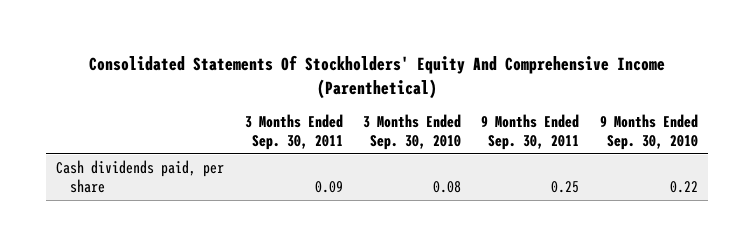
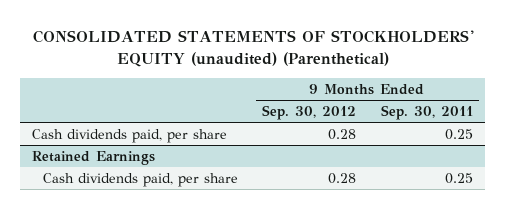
- Consolidated Statements Of Stockholders' Equity And Comprehensive Income (Parenthetical)
+ CONSOLIDATED STATEMENTS OF STOCKHOLDERS' EQUITY (unaudited) (Parenthetical)
- | 3 Months Ended Sep. 30, 2011 | 3 Months Ended Sep. 30, 2010 | 9 Months Ended Sep. 30, 2011 | 9 Months Ended Sep. 30, 2010
+ | 9 Months Ended Sep. 30, 2012 | 9 Months Ended Sep. 30, 2011
+ Retained Earnings
+ Cash dividends paid, per share | 0.28 | 0.25

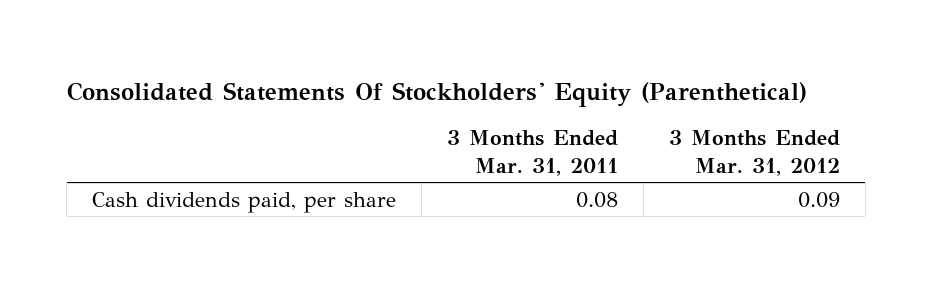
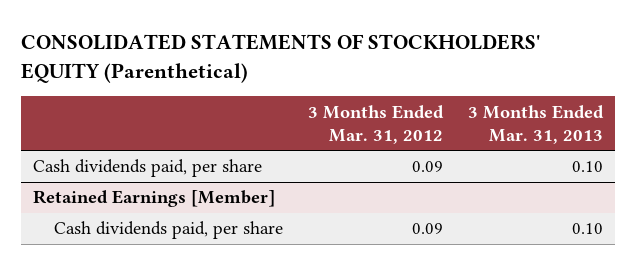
- Consolidated Statements Of Stockholders' Equity (Parenthetical)
+ CONSOLIDATED STATEMENTS OF STOCKHOLDERS' EQUITY (Parenthetical)
- | 3 Months Ended Mar. 31, 2011 | 3 Months Ended Mar. 31, 2012
+ | 3 Months Ended Mar. 31, 2012 | 3 Months Ended Mar. 31, 2013
+ Retained Earnings [Member]
+ Cash dividends paid, per share | 0.09 | 0.10

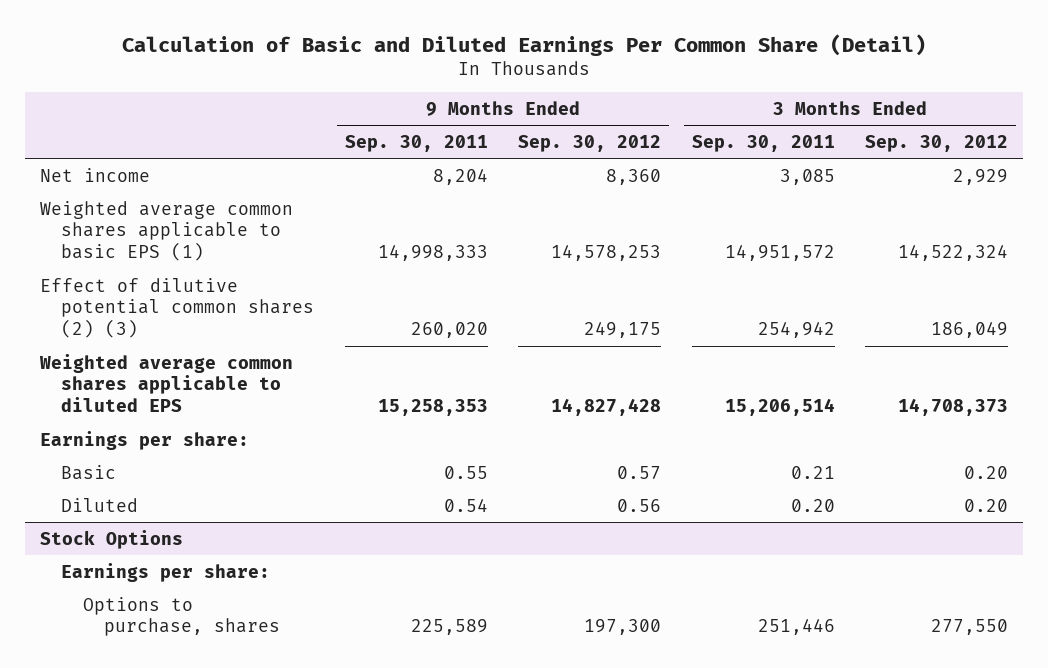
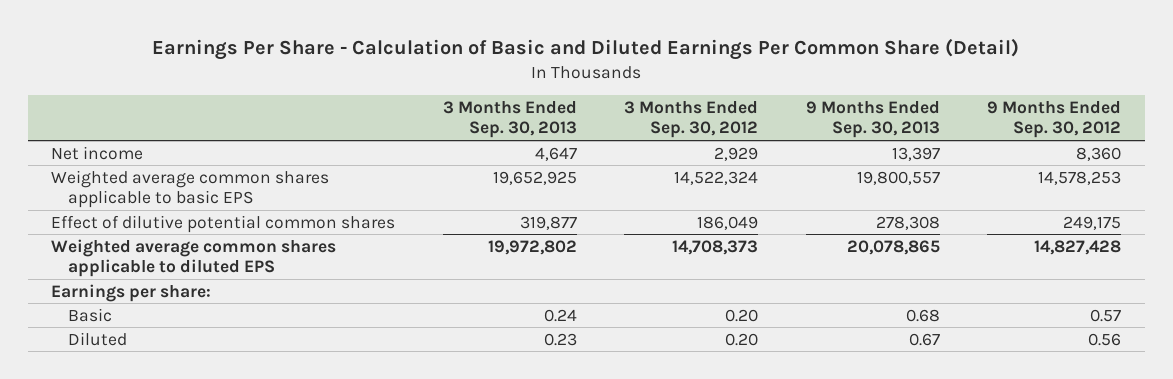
- Calculation of Basic and Diluted Earnings Per Common Share (Detail)
+ Earnings Per Share - Calculation of Basic and Diluted Earnings Per Common Share (Detail)
- | 9 Months Ended Sep. 30, 2011 | 9 Months Ended Sep. 30, 2012 | 3 Months Ended Sep. 30, 2011 | 3 Months Ended Sep. 30, 2012
+ | 3 Months Ended Sep. 30, 2013 | 3 Months Ended Sep. 30, 2012 | 9 Months Ended Sep. 30, 2013 | 9 Months Ended Sep. 30, 2012
- Weighted average common shares applicable to basic EPS (1) | 14,998,333 | 14,578,253 | 14,951,572 | 14,522,324
- Effect of dilutive potential common shares (2) (3) | 260,020 | 249,175 | 254,942 | 186,049
+ Weighted average common shares applicable to basic EPS | 19,652,925 | 14,522,324 | 19,800,557 | 14,578,253
+ Effect of dilutive potential common shares | 319,877 | 186,049 | 278,308 | 249,175
- Stock Options
- Earnings per share:
- Options to purchase, shares | 225,589 | 197,300 | 251,446 | 277,550

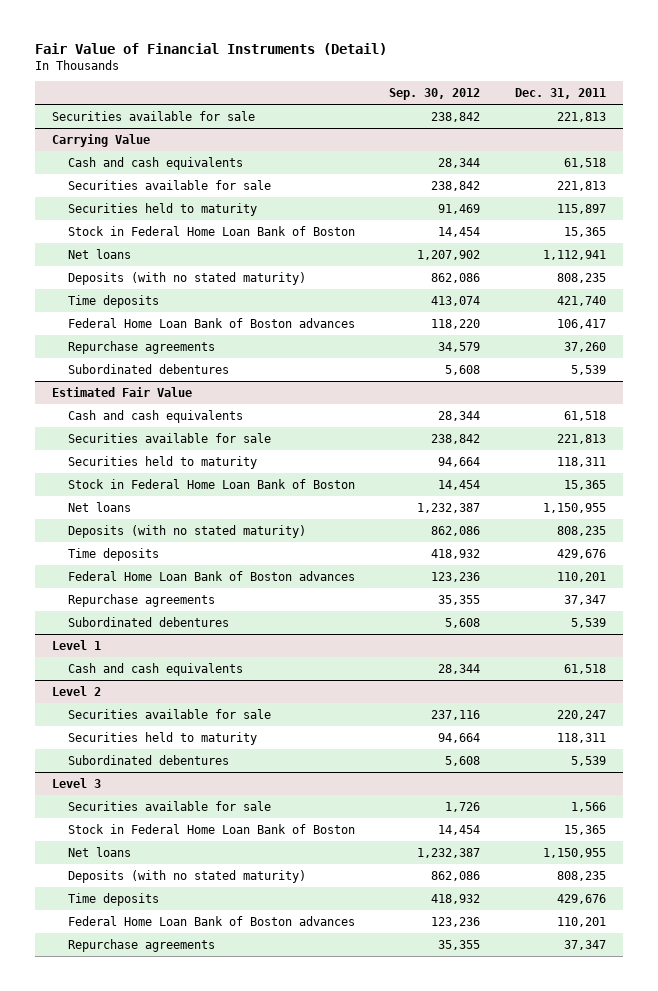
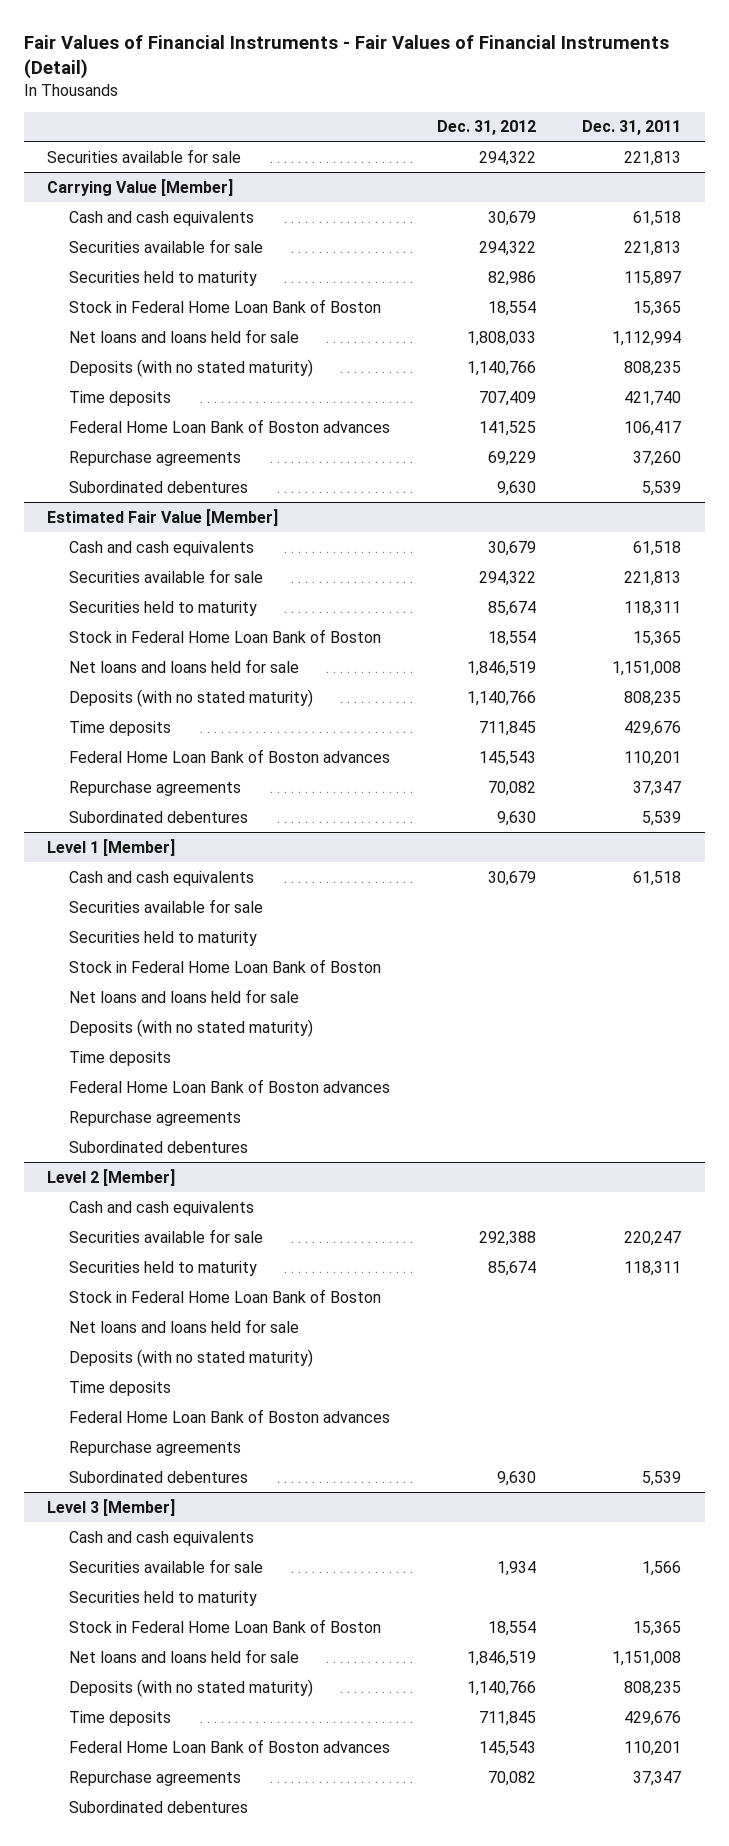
- Fair Value of Financial Instruments (Detail)
+ Fair Values of Financial Instruments - Fair Values of Financial Instruments (Detail)
- | Sep. 30, 2012 | Dec. 31, 2011
+ | Dec. 31, 2012 | Dec. 31, 2011
- Carrying Value
+ Carrying Value [Member]
- Net loans | 1,207,902 | 1,112,941
+ Net loans and loans held for sale | 1,808,033 | 1,112,994
- Estimated Fair Value
+ Estimated Fair Value [Member]
- Net loans | 1,232,387 | 1,150,955
+ Net loans and loans held for sale | 1,846,519 | 1,151,008
- Level 1
+ Level 1 [Member]
- Level 2
+ Securities available for sale
+ Securities held to maturity
+ Stock in Federal Home Loan Bank of Boston
+ Net loans and loans held for sale
+ Deposits (with no stated maturity)
+ Time deposits
+ Federal Home Loan Bank of Boston advances
+ Repurchase agreements
+ Subordinated debentures
+ Level 2 [Member]
+ Cash and cash equivalents
+ Stock in Federal Home Loan Bank of Boston
+ Net loans and loans held for sale
+ Deposits (with no stated maturity)
+ Time deposits
+ Federal Home Loan Bank of Boston advances
+ Repurchase agreements
- Level 3
+ Level 3 [Member]
+ Cash and cash equivalents
+ Securities held to maturity
- Net loans | 1,232,387 | 1,150,955
+ Net loans and loans held for sale | 1,846,519 | 1,151,008
+ Subordinated debentures

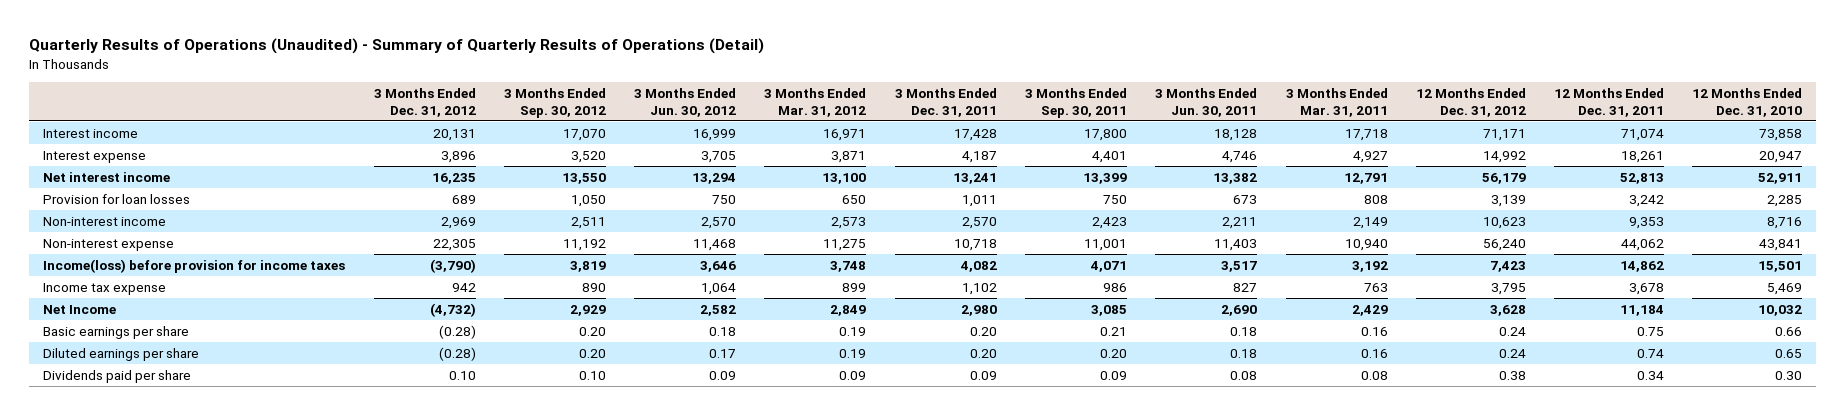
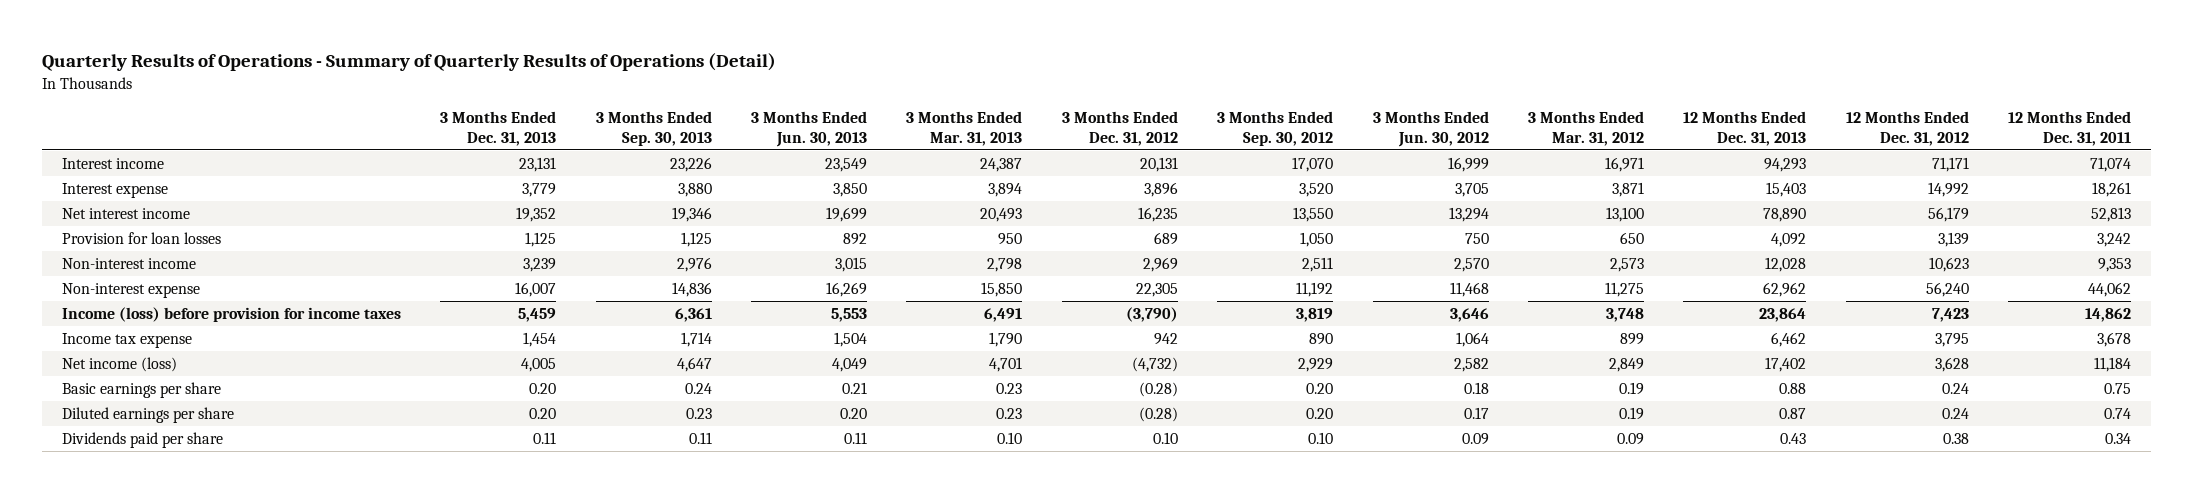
- Quarterly Results of Operations (Unaudited) - Summary of Quarterly Results of Operations (Detail)
+ Quarterly Results of Operations - Summary of Quarterly Results of Operations (Detail)
- | 3 Months Ended Dec. 31, 2012 | 3 Months Ended Sep. 30, 2012 | 3 Months Ended Jun. 30, 2012 | 3 Months Ended Mar. 31, 2012 | 3 Months Ended Dec. 31, 2011 | 3 Months Ended Sep. 30, 2011 | 3 Months Ended Jun. 30, 2011 | 3 Months Ended Mar. 31, 2011 | 12 Months Ended Dec. 31, 2012 | 12 Months Ended Dec. 31, 2011 | 12 Months Ended Dec. 31, 2010
+ | 3 Months Ended Dec. 31, 2013 | 3 Months Ended Sep. 30, 2013 | 3 Months Ended Jun. 30, 2013 | 3 Months Ended Mar. 31, 2013 | 3 Months Ended Dec. 31, 2012 | 3 Months Ended Sep. 30, 2012 | 3 Months Ended Jun. 30, 2012 | 3 Months Ended Mar. 31, 2012 | 12 Months Ended Dec. 31, 2013 | 12 Months Ended Dec. 31, 2012 | 12 Months Ended Dec. 31, 2011
- Income(loss) before provision for income taxes | (3,790) | 3,819 | 3,646 | 3,748 | 4,082 | 4,071 | 3,517 | 3,192 | 7,423 | 14,862 | 15,501
+ Income (loss) before provision for income taxes | 5,459 | 6,361 | 5,553 | 6,491 | (3,790) | 3,819 | 3,646 | 3,748 | 23,864 | 7,423 | 14,862
- Net Income | (4,732) | 2,929 | 2,582 | 2,849 | 2,980 | 3,085 | 2,690 | 2,429 | 3,628 | 11,184 | 10,032
+ Net income (loss) | 4,005 | 4,647 | 4,049 | 4,701 | (4,732) | 2,929 | 2,582 | 2,849 | 17,402 | 3,628 | 11,184

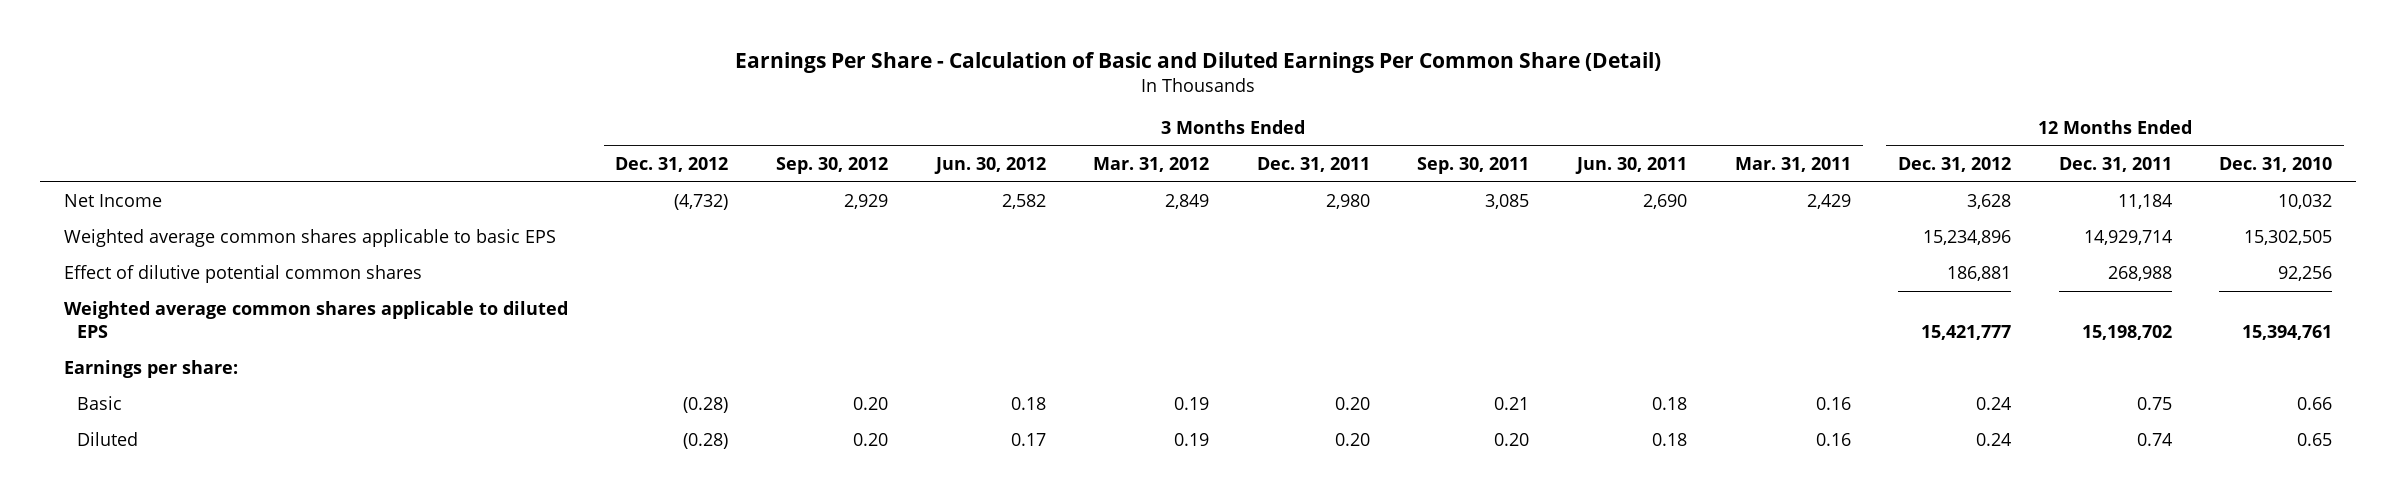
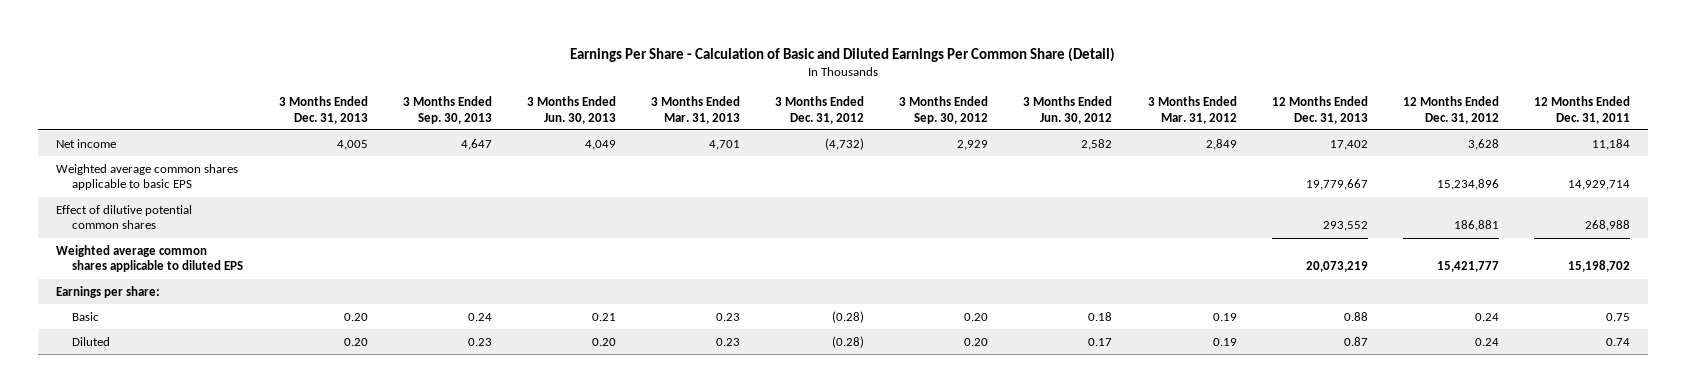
- | 3 Months Ended Dec. 31, 2012 | 3 Months Ended Sep. 30, 2012 | 3 Months Ended Jun. 30, 2012 | 3 Months Ended Mar. 31, 2012 | 3 Months Ended Dec. 31, 2011 | 3 Months Ended Sep. 30, 2011 | 3 Months Ended Jun. 30, 2011 | 3 Months Ended Mar. 31, 2011 | 12 Months Ended Dec. 31, 2012 | 12 Months Ended Dec. 31, 2011 | 12 Months Ended Dec. 31, 2010
+ | 3 Months Ended Dec. 31, 2013 | 3 Months Ended Sep. 30, 2013 | 3 Months Ended Jun. 30, 2013 | 3 Months Ended Mar. 31, 2013 | 3 Months Ended Dec. 31, 2012 | 3 Months Ended Sep. 30, 2012 | 3 Months Ended Jun. 30, 2012 | 3 Months Ended Mar. 31, 2012 | 12 Months Ended Dec. 31, 2013 | 12 Months Ended Dec. 31, 2012 | 12 Months Ended Dec. 31, 2011
- Net Income | (4,732) | 2,929 | 2,582 | 2,849 | 2,980 | 3,085 | 2,690 | 2,429 | 3,628 | 11,184 | 10,032
+ Net income | 4,005 | 4,647 | 4,049 | 4,701 | (4,732) | 2,929 | 2,582 | 2,849 | 17,402 | 3,628 | 11,184

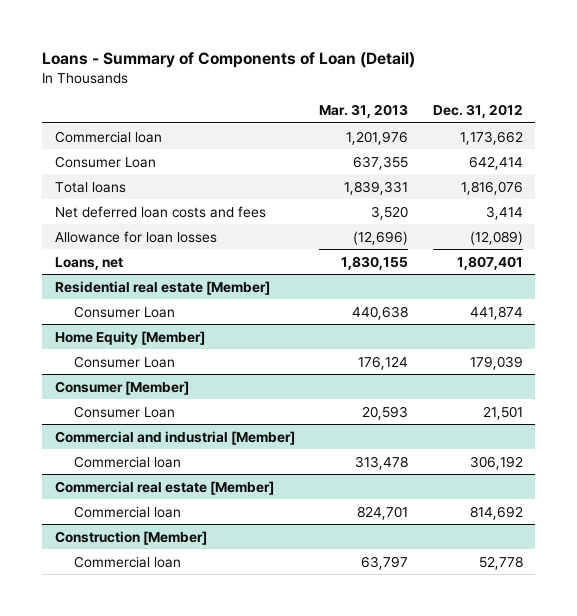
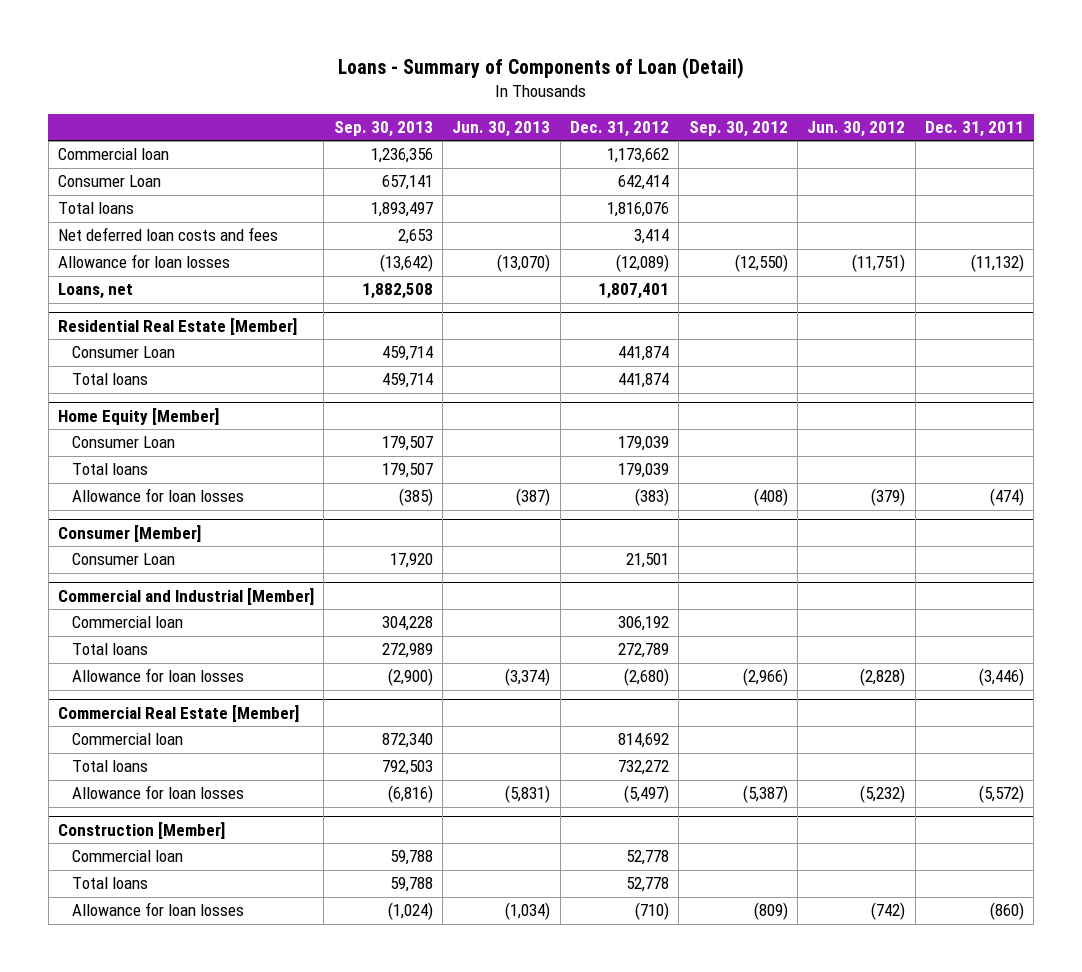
- | Mar. 31, 2013 | Dec. 31, 2012
+ | Sep. 30, 2013 | Jun. 30, 2013 | Dec. 31, 2012 | Sep. 30, 2012 | Jun. 30, 2012 | Dec. 31, 2011
- Residential real estate [Member]
+ Residential Real Estate [Member]
+ Total loans | 459,714 | | 441,874 | | |
@ Home Equity [Member]
+ Total loans | 179,507 | | 179,039 | | |
+ Allowance for loan losses | (385) | (387) | (383) | (408) | (379) | (474)
- Commercial and industrial [Member]
+ Commercial and Industrial [Member]
- Commercial real estate [Member]
+ Total loans | 272,989 | | 272,789 | | |
+ Allowance for loan losses | (2,900) | (3,374) | (2,680) | (2,966) | (2,828) | (3,446)
+ Commercial Real Estate [Member]
+ Total loans | 792,503 | | 732,272 | | |
+ Allowance for loan losses | (6,816) | (5,831) | (5,497) | (5,387) | (5,232) | (5,572)
@ Construction [Member]
+ Total loans | 59,788 | | 52,778 | | |
+ Allowance for loan losses | (1,024) | (1,034) | (710) | (809) | (742) | (860)

